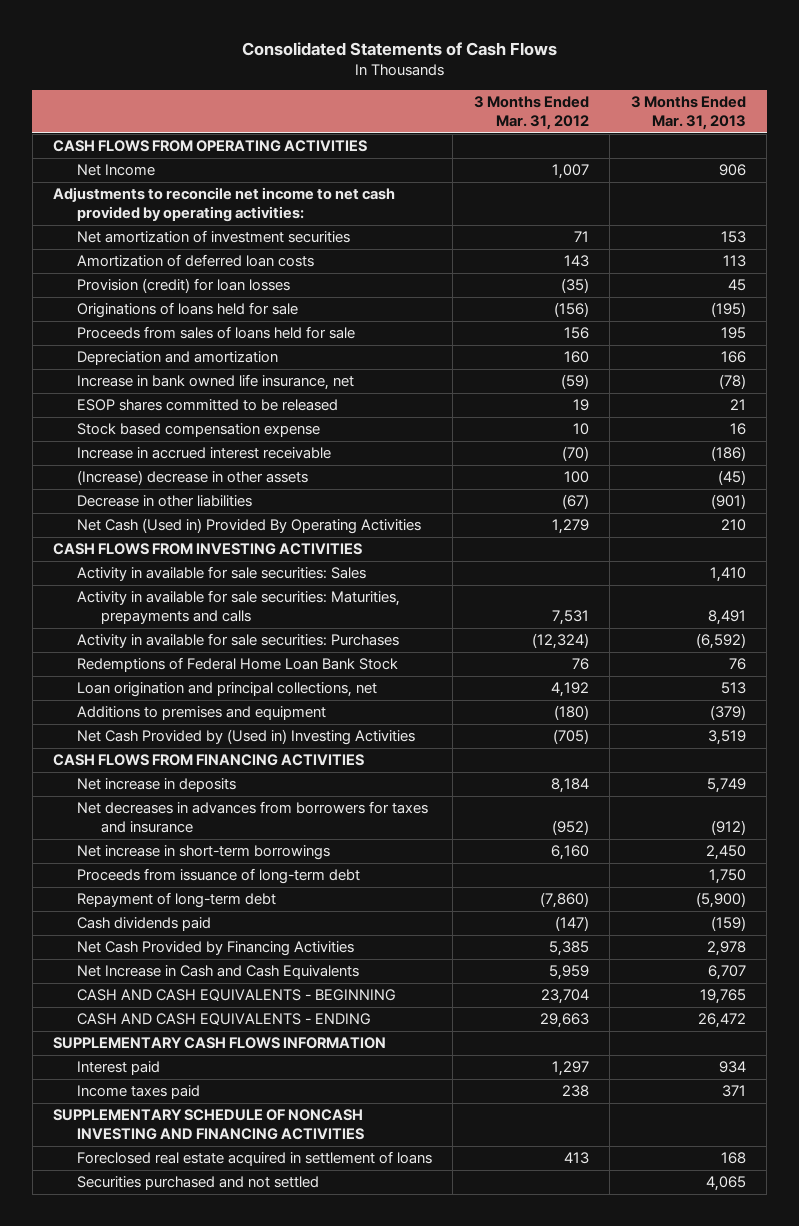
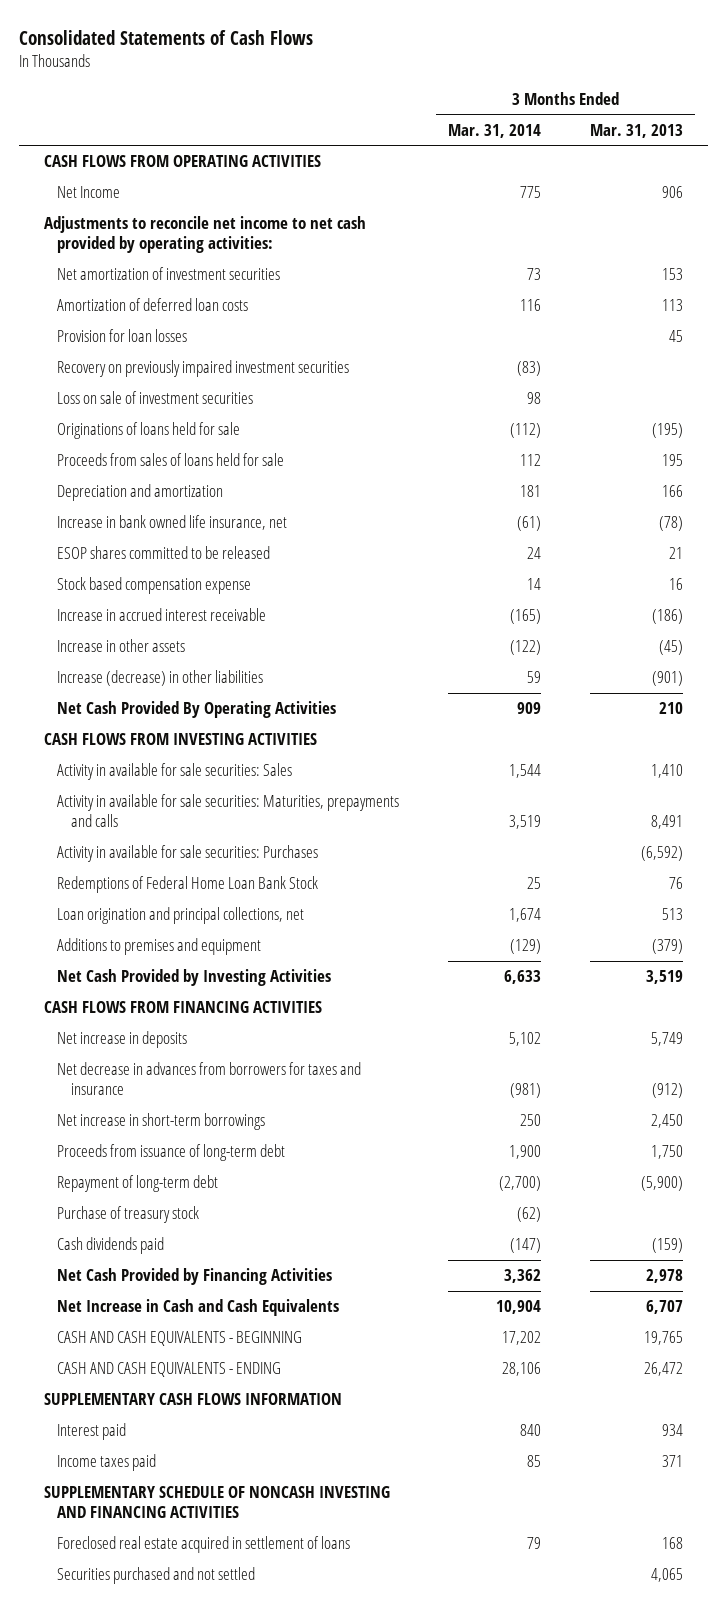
- | 3 Months Ended Mar. 31, 2012 | 3 Months Ended Mar. 31, 2013
+ | 3 Months Ended Mar. 31, 2014 | 3 Months Ended Mar. 31, 2013
- Provision (credit) for loan losses | (35) | 45
+ Provision for loan losses | | 45
+ Recovery on previously impaired investment securities | (83) |
+ Loss on sale of investment securities | 98 |
- (Increase) decrease in other assets | 100 | (45)
- Decrease in other liabilities | (67) | (901)
- Net Cash (Used in) Provided By Operating Activities | 1,279 | 210
+ Increase in other assets | (122) | (45)
+ Increase (decrease) in other liabilities | 59 | (901)
+ Net Cash Provided By Operating Activities | 909 | 210
- Net Cash Provided by (Used in) Investing Activities | (705) | 3,519
+ Net Cash Provided by Investing Activities | 6,633 | 3,519
- Net decreases in advances from borrowers for taxes and insurance | (952) | (912)
+ Net decrease in advances from borrowers for taxes and insurance | (981) | (912)
+ Purchase of treasury stock | (62) |

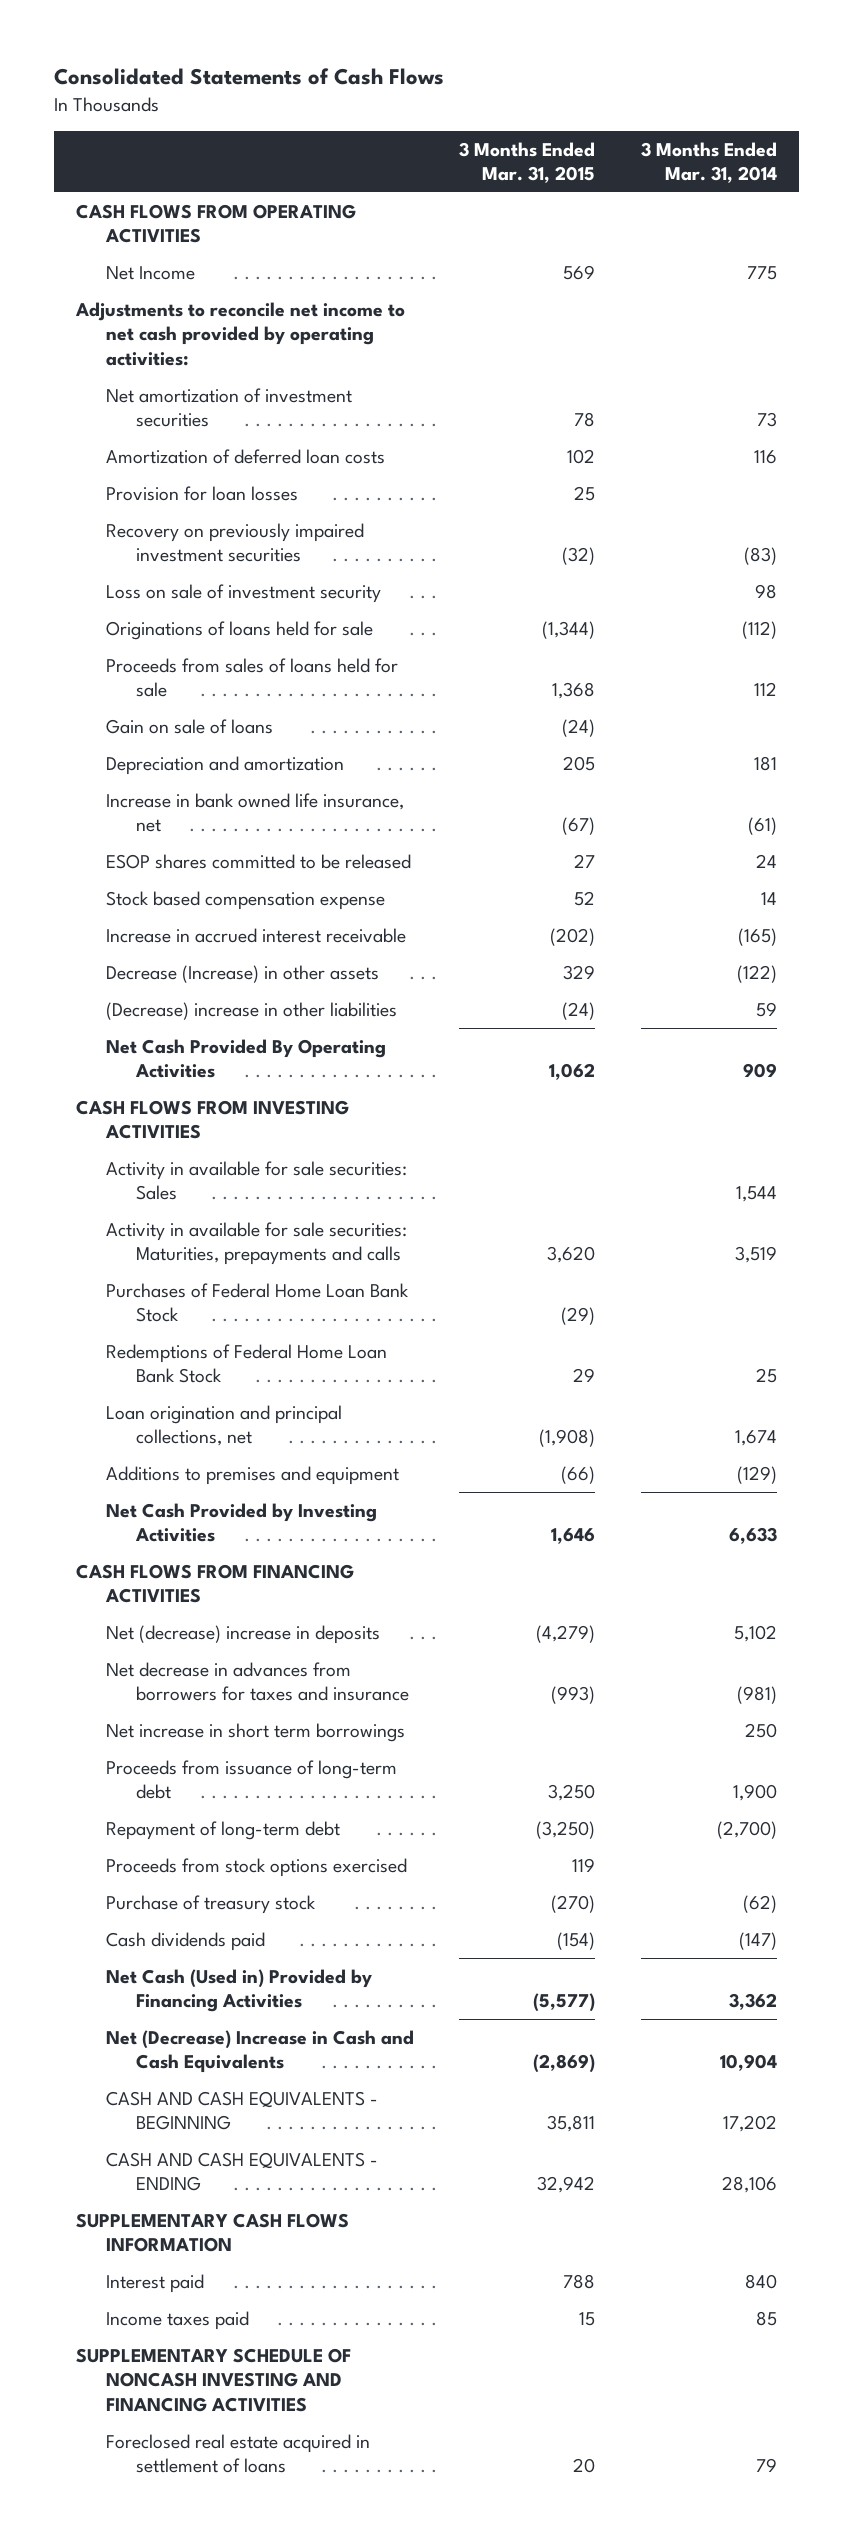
- | 3 Months Ended Mar. 31, 2014 | 3 Months Ended Mar. 31, 2013
+ | 3 Months Ended Mar. 31, 2015 | 3 Months Ended Mar. 31, 2014
- Loss on sale of investment securities | 98 |
+ Loss on sale of investment security | | 98
+ Gain on sale of loans | (24) |
- Increase in other assets | (122) | (45)
- Increase (decrease) in other liabilities | 59 | (901)
+ Decrease (Increase) in other assets | 329 | (122)
+ (Decrease) increase in other liabilities | (24) | 59
- Activity in available for sale securities: Purchases | | (6,592)
+ Purchases of Federal Home Loan Bank Stock | (29) |
- Net increase in deposits | 5,102 | 5,749
+ Net (decrease) increase in deposits | (4,279) | 5,102
- Net increase in short-term borrowings | 250 | 2,450
+ Net increase in short term borrowings | | 250
+ Proceeds from stock options exercised | 119 |
- Net Cash Provided by Financing Activities | 3,362 | 2,978
- Net Increase in Cash and Cash Equivalents | 10,904 | 6,707
+ Net Cash (Used in) Provided by Financing Activities | (5,577) | 3,362
+ Net (Decrease) Increase in Cash and Cash Equivalents | (2,869) | 10,904
- Securities purchased and not settled | | 4,065

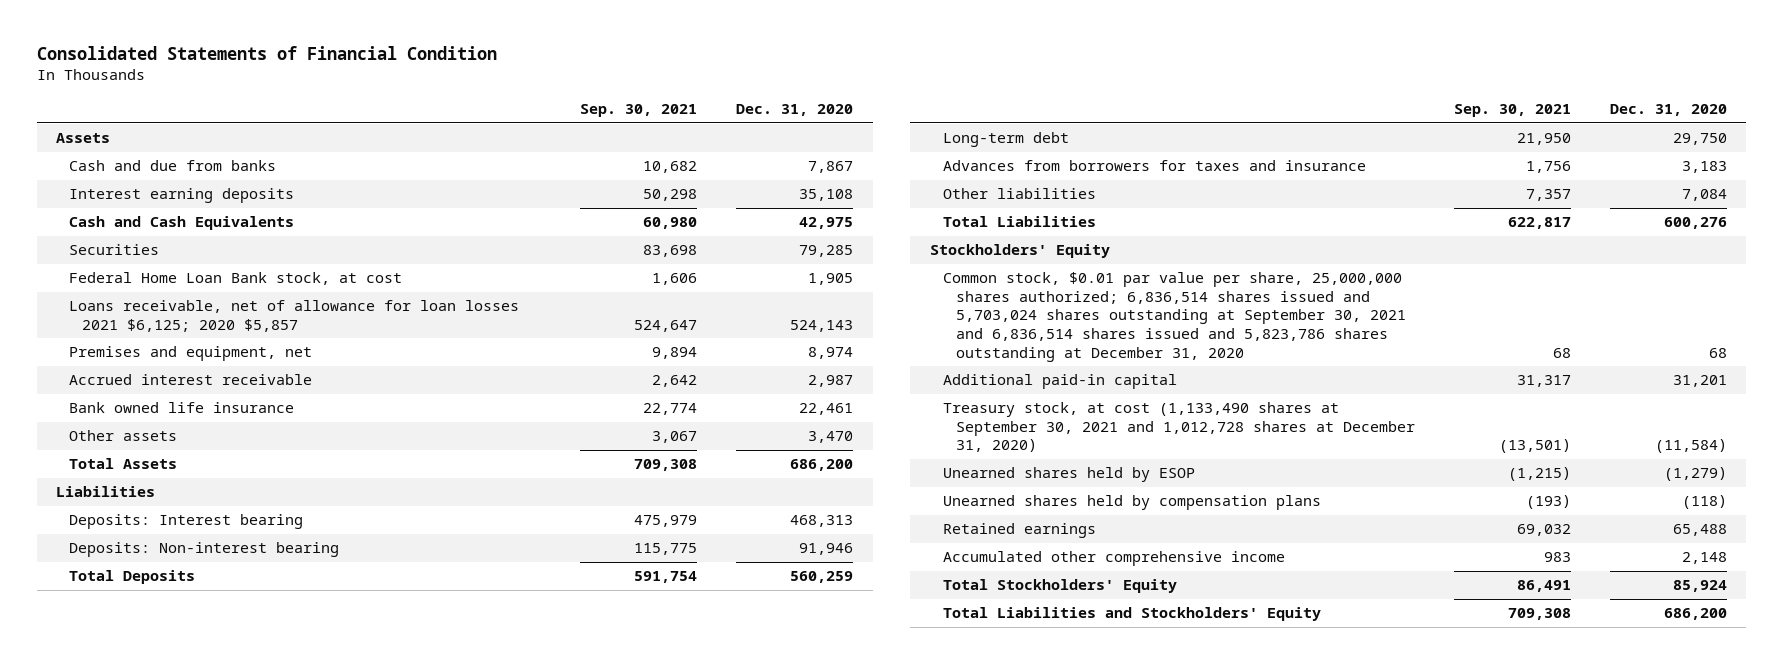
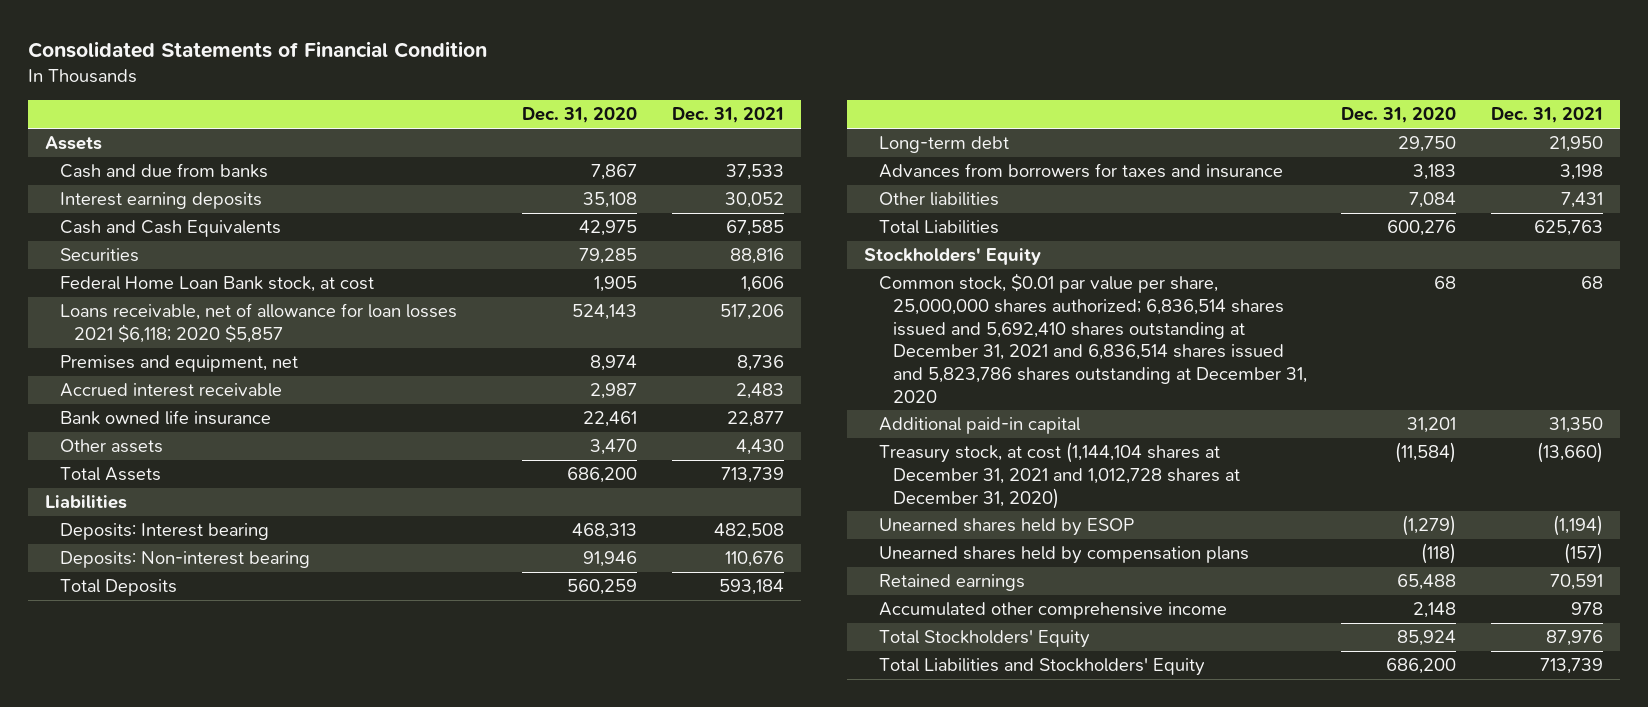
- | Sep. 30, 2021 | Dec. 31, 2020
+ | Dec. 31, 2020 | Dec. 31, 2021
- Loans receivable, net of allowance for loan losses 2021 $6,125; 2020 $5,857 | 524,647 | 524,143
+ Loans receivable, net of allowance for loan losses 2021 $6,118; 2020 $5,857 | 524,143 | 517,206
- Common stock, $0.01 par value per share, 25,000,000 shares authorized; 6,836,514 shares issued and 5,703,024 shares outstanding at September 30, 2021 and 6,836,514 shares issued and 5,823,786 shares outstanding at December 31, 2020 | 68 | 68
+ Common stock, $0.01 par value per share, 25,000,000 shares authorized; 6,836,514 shares issued and 5,692,410 shares outstanding at December 31, 2021 and 6,836,514 shares issued and 5,823,786 shares outstanding at December 31, 2020 | 68 | 68
- Treasury stock, at cost (1,133,490 shares at September 30, 2021 and 1,012,728 shares at December 31, 2020) | (13,501) | (11,584)
+ Treasury stock, at cost (1,144,104 shares at December 31, 2021 and 1,012,728 shares at December 31, 2020) | (11,584) | (13,660)

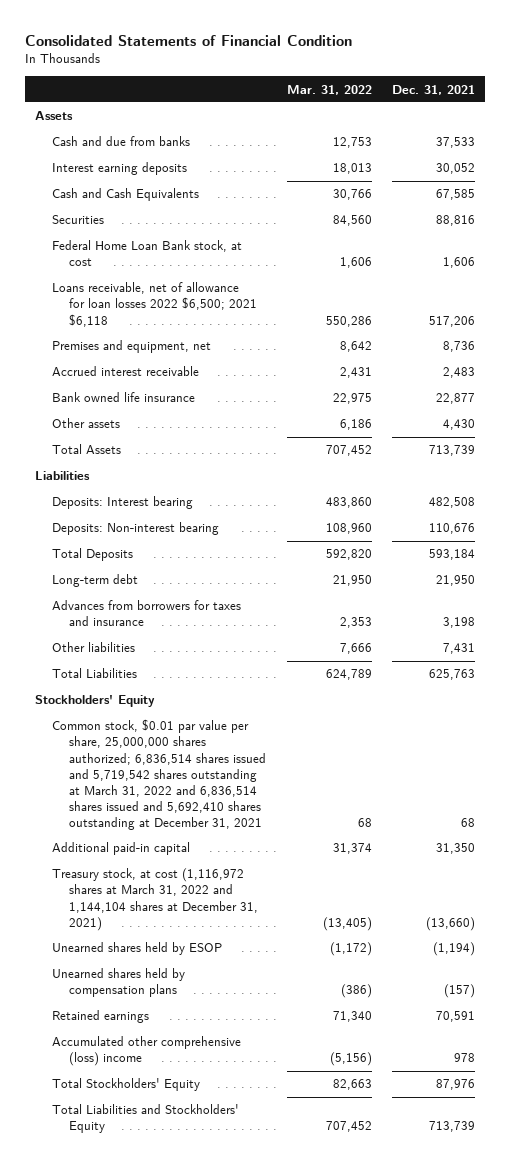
- | Dec. 31, 2020 | Dec. 31, 2021
+ | Mar. 31, 2022 | Dec. 31, 2021
- Loans receivable, net of allowance for loan losses 2021 $6,118; 2020 $5,857 | 524,143 | 517,206
+ Loans receivable, net of allowance for loan losses 2022 $6,500; 2021 $6,118 | 550,286 | 517,206
- Common stock, $0.01 par value per share, 25,000,000 shares authorized; 6,836,514 shares issued and 5,692,410 shares outstanding at December 31, 2021 and 6,836,514 shares issued and 5,823,786 shares outstanding at December 31, 2020 | 68 | 68
+ Common stock, $0.01 par value per share, 25,000,000 shares authorized; 6,836,514 shares issued and 5,719,542 shares outstanding at March 31, 2022 and 6,836,514 shares issued and 5,692,410 shares outstanding at December 31, 2021 | 68 | 68
- Treasury stock, at cost (1,144,104 shares at December 31, 2021 and 1,012,728 shares at December 31, 2020) | (11,584) | (13,660)
+ Treasury stock, at cost (1,116,972 shares at March 31, 2022 and 1,144,104 shares at December 31, 2021) | (13,405) | (13,660)
- Accumulated other comprehensive income | 2,148 | 978
+ Accumulated other comprehensive (loss) income | (5,156) | 978

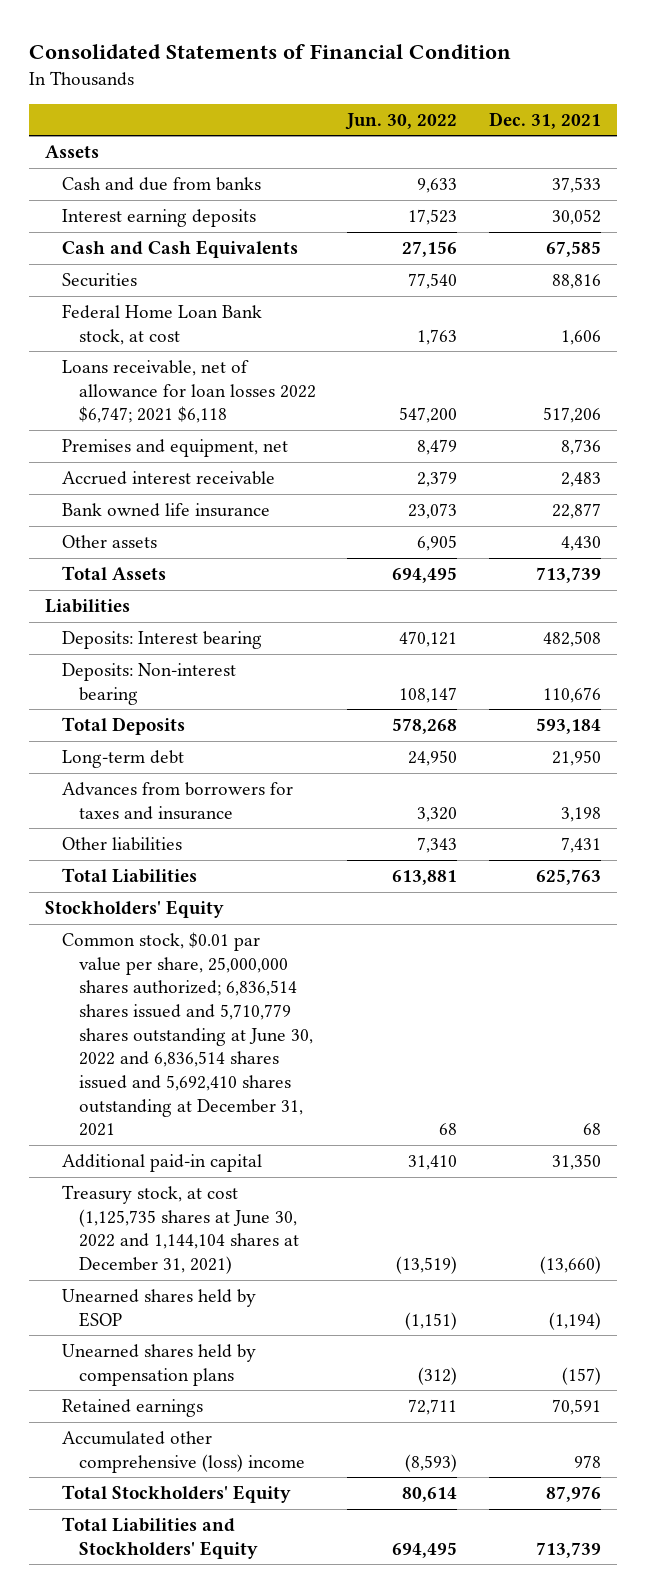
- | Mar. 31, 2022 | Dec. 31, 2021
+ | Jun. 30, 2022 | Dec. 31, 2021
- Loans receivable, net of allowance for loan losses 2022 $6,500; 2021 $6,118 | 550,286 | 517,206
+ Loans receivable, net of allowance for loan losses 2022 $6,747; 2021 $6,118 | 547,200 | 517,206
- Common stock, $0.01 par value per share, 25,000,000 shares authorized; 6,836,514 shares issued and 5,719,542 shares outstanding at March 31, 2022 and 6,836,514 shares issued and 5,692,410 shares outstanding at December 31, 2021 | 68 | 68
+ Common stock, $0.01 par value per share, 25,000,000 shares authorized; 6,836,514 shares issued and 5,710,779 shares outstanding at June 30, 2022 and 6,836,514 shares issued and 5,692,410 shares outstanding at December 31, 2021 | 68 | 68
- Treasury stock, at cost (1,116,972 shares at March 31, 2022 and 1,144,104 shares at December 31, 2021) | (13,405) | (13,660)
+ Treasury stock, at cost (1,125,735 shares at June 30, 2022 and 1,144,104 shares at December 31, 2021) | (13,519) | (13,660)

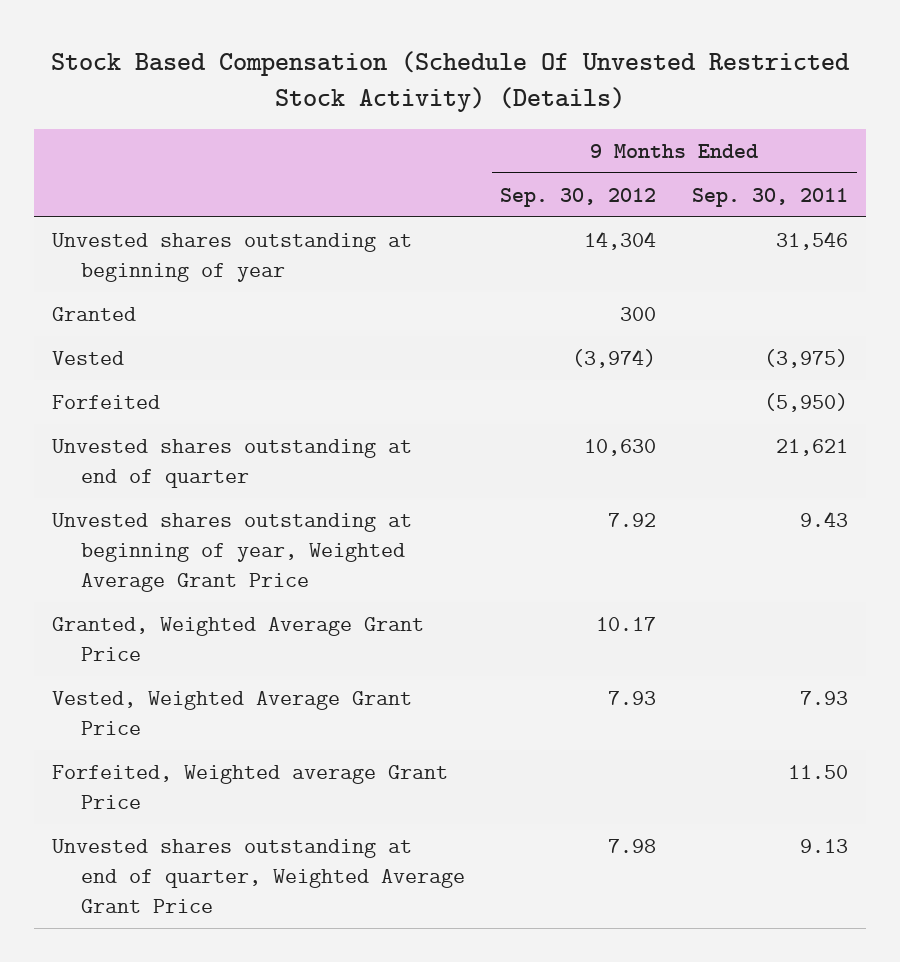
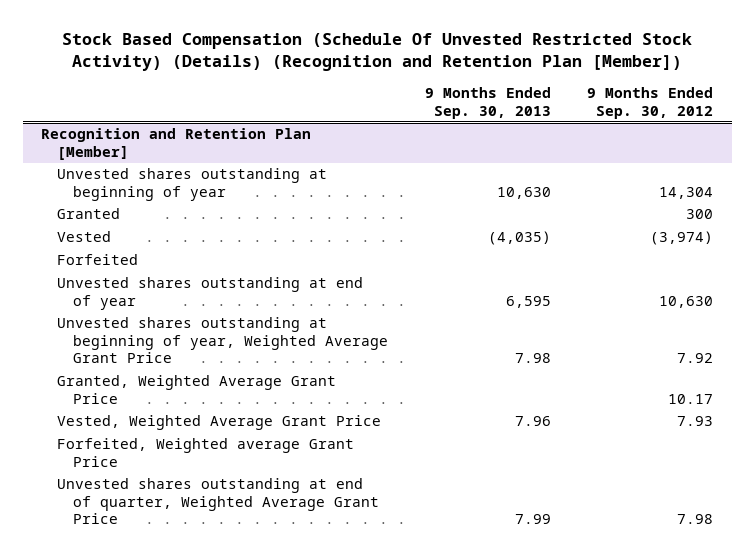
- Stock Based Compensation (Schedule Of Unvested Restricted Stock Activity) (Details)
+ Stock Based Compensation (Schedule Of Unvested Restricted Stock Activity) (Details) (Recognition and Retention Plan [Member])
- | 9 Months Ended Sep. 30, 2012 | 9 Months Ended Sep. 30, 2011
+ | 9 Months Ended Sep. 30, 2013 | 9 Months Ended Sep. 30, 2012
+ Recognition and Retention Plan [Member]
- Unvested shares outstanding at end of quarter | 10,630 | 21,621
+ Unvested shares outstanding at end of year | 6,595 | 10,630

